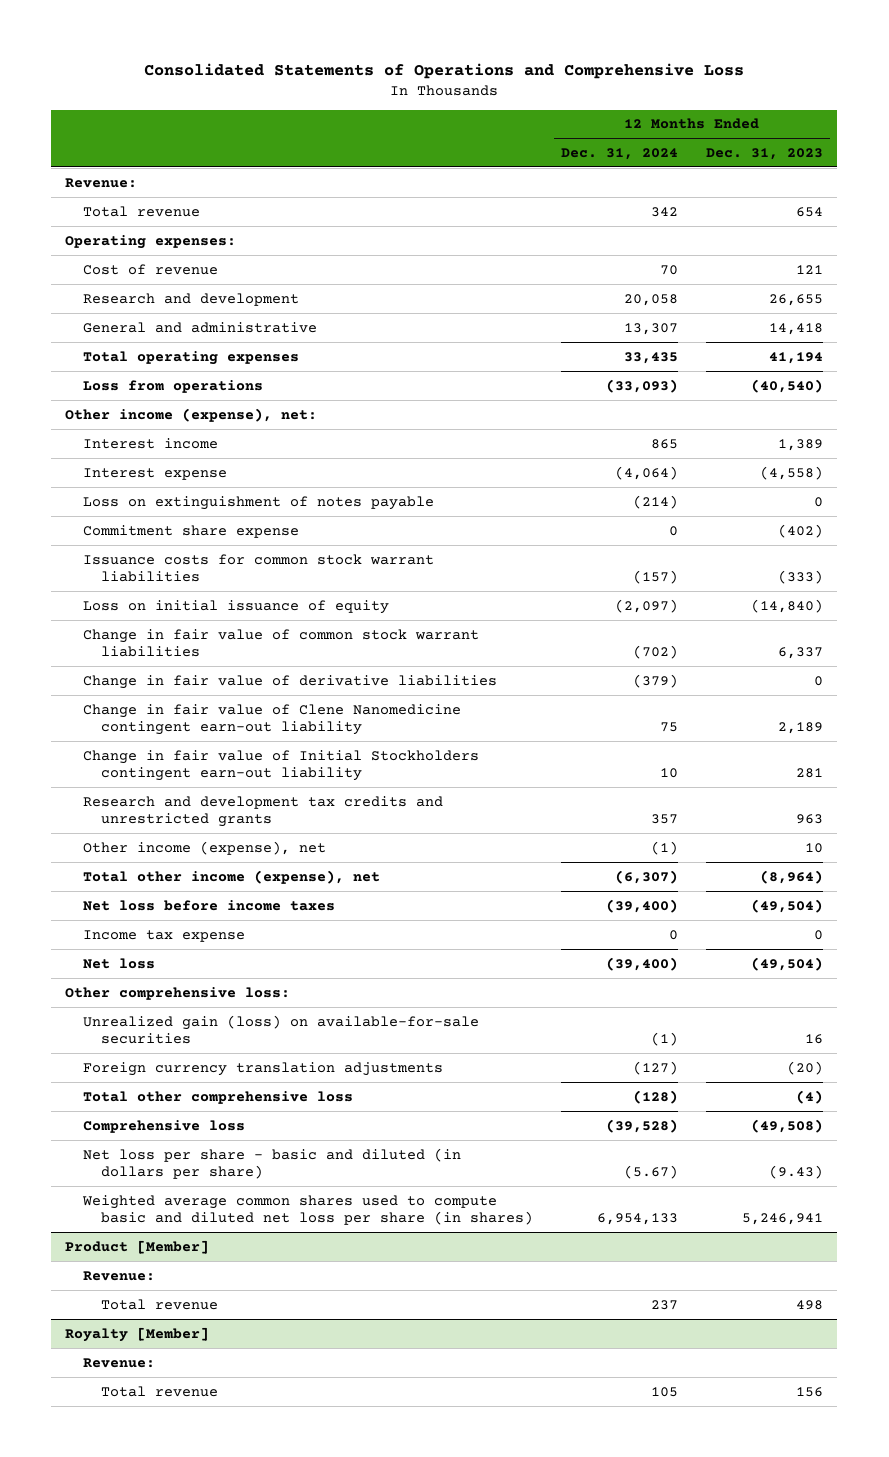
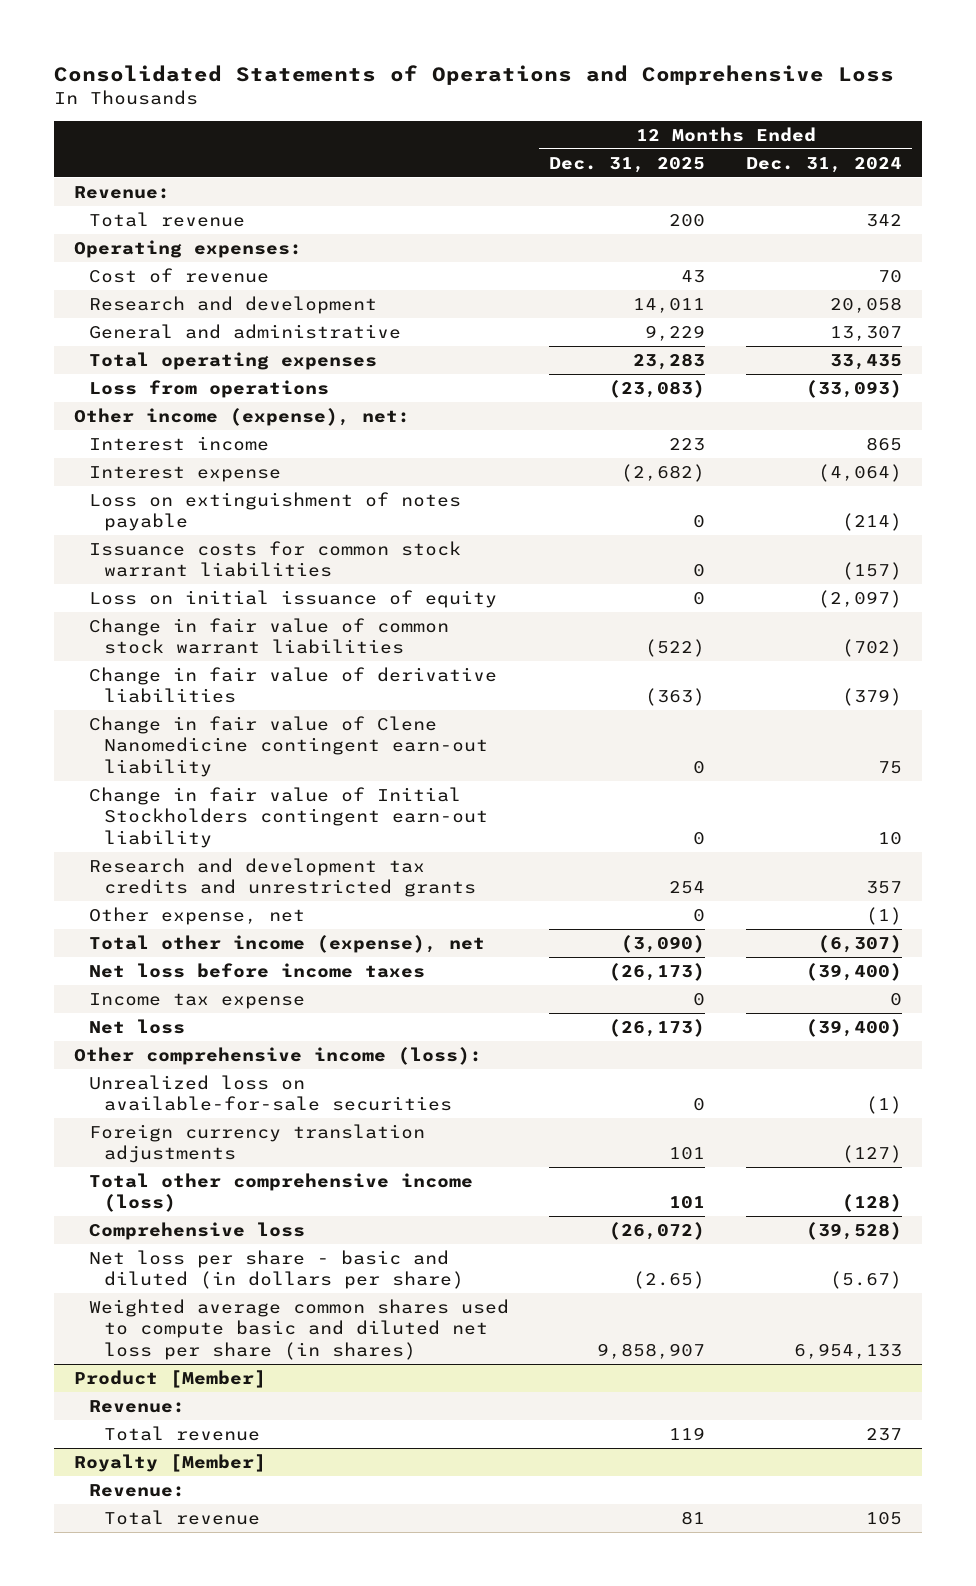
- | 12 Months Ended Dec. 31, 2024 | 12 Months Ended Dec. 31, 2023
+ | 12 Months Ended Dec. 31, 2025 | 12 Months Ended Dec. 31, 2024
- Commitment share expense | 0 | (402)
- Other income (expense), net | (1) | 10
+ Other expense, net | 0 | (1)
- Other comprehensive loss:
- Unrealized gain (loss) on available-for-sale securities | (1) | 16
+ Other comprehensive income (loss):
+ Unrealized loss on available-for-sale securities | 0 | (1)
- Total other comprehensive loss | (128) | (4)
+ Total other comprehensive income (loss) | 101 | (128)

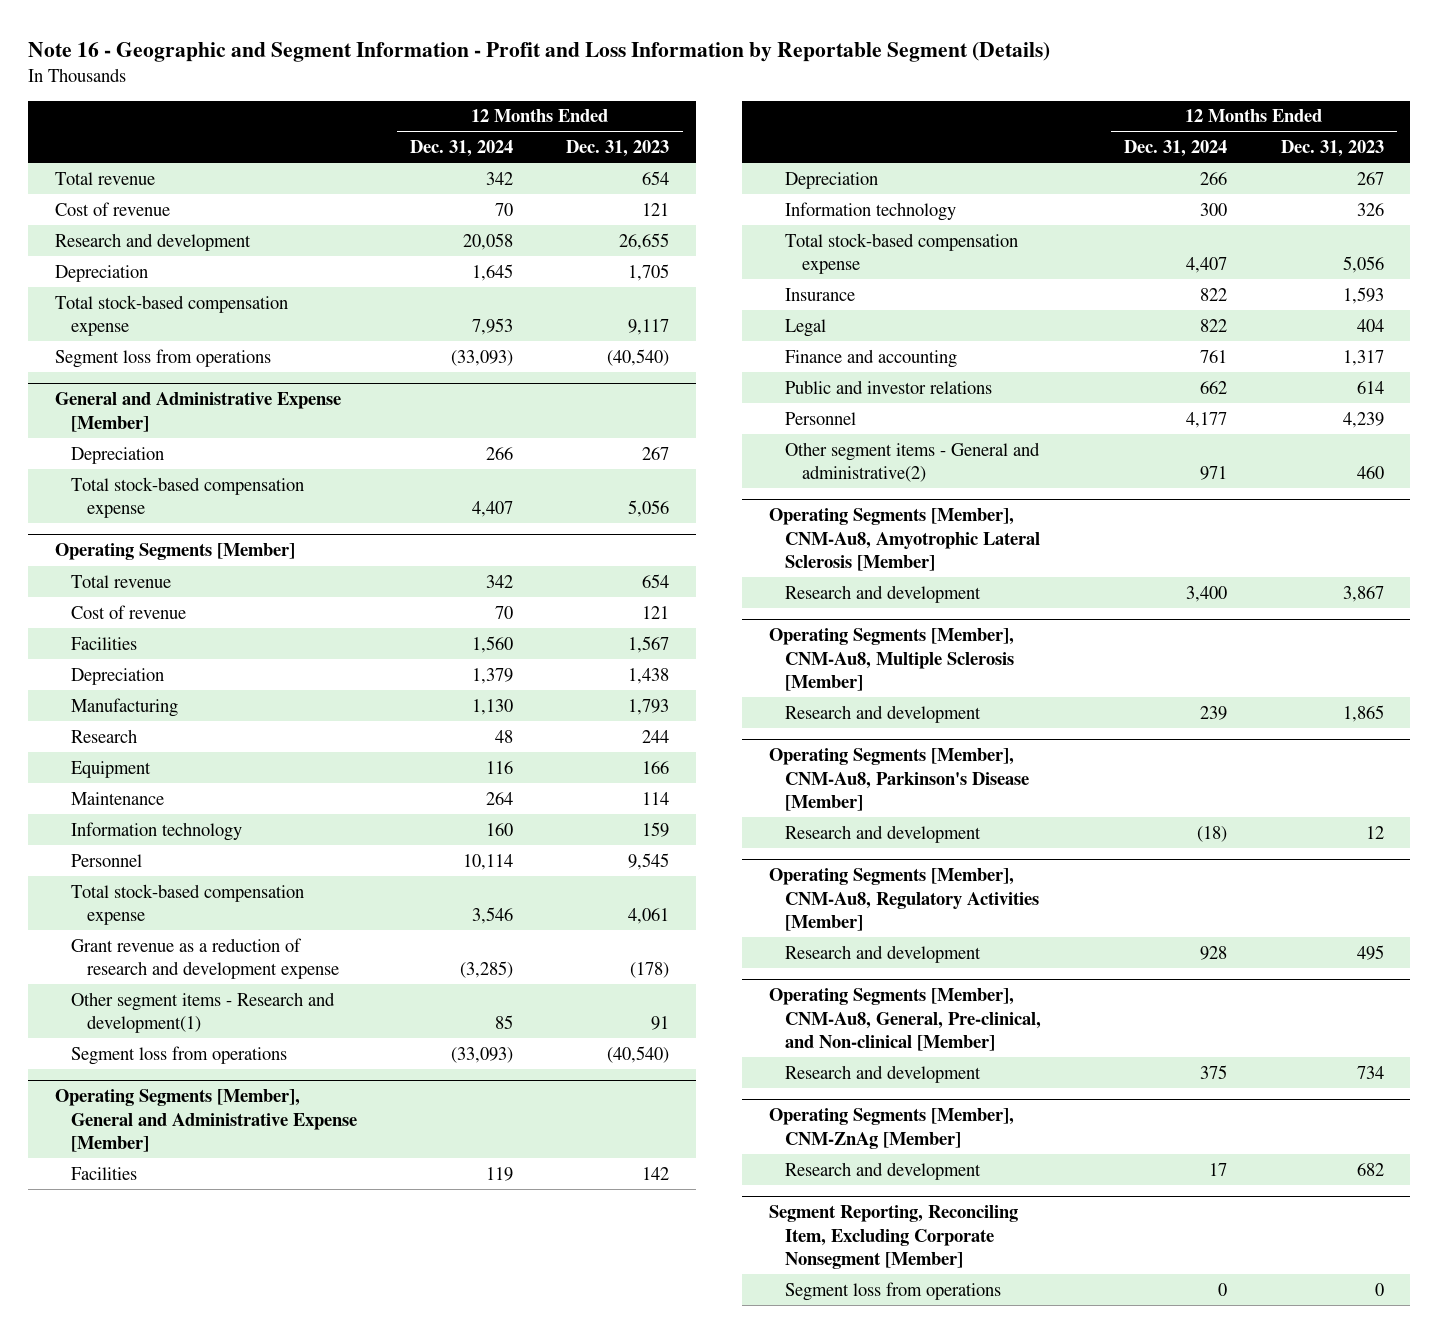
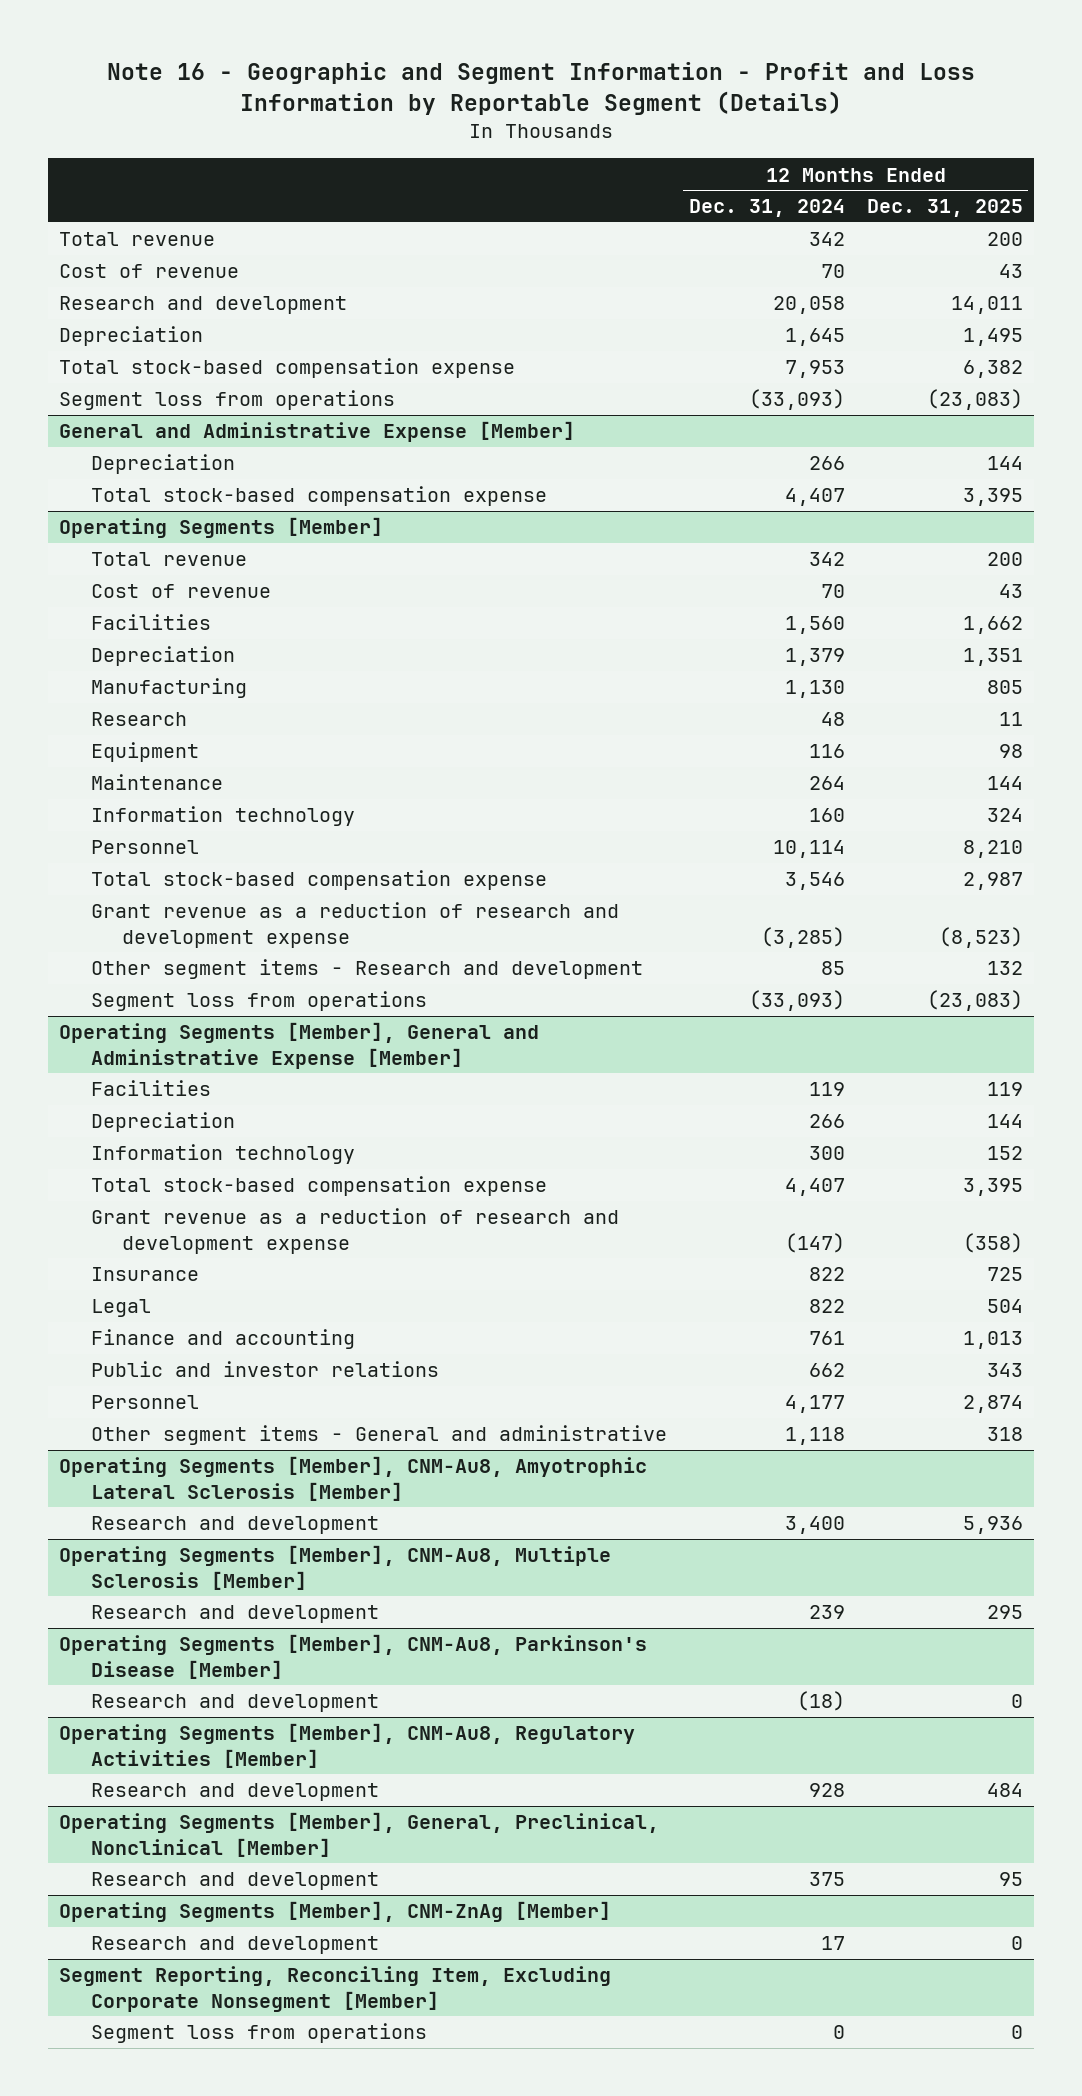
- | 12 Months Ended Dec. 31, 2024 | 12 Months Ended Dec. 31, 2023
+ | 12 Months Ended Dec. 31, 2024 | 12 Months Ended Dec. 31, 2025
@ Operating Segments [Member]
- Other segment items - Research and development(1) | 85 | 91
+ Other segment items - Research and development | 85 | 132
@ Operating Segments [Member], General and Administrative Expense [Member]
+ Grant revenue as a reduction of research and development expense | (147) | (358)
- Other segment items - General and administrative(2) | 971 | 460
+ Other segment items - General and administrative | 1,118 | 318
- Operating Segments [Member], CNM-Au8, General, Pre-clinical, and Non-clinical [Member]
+ Operating Segments [Member], General, Preclinical, Nonclinical [Member]

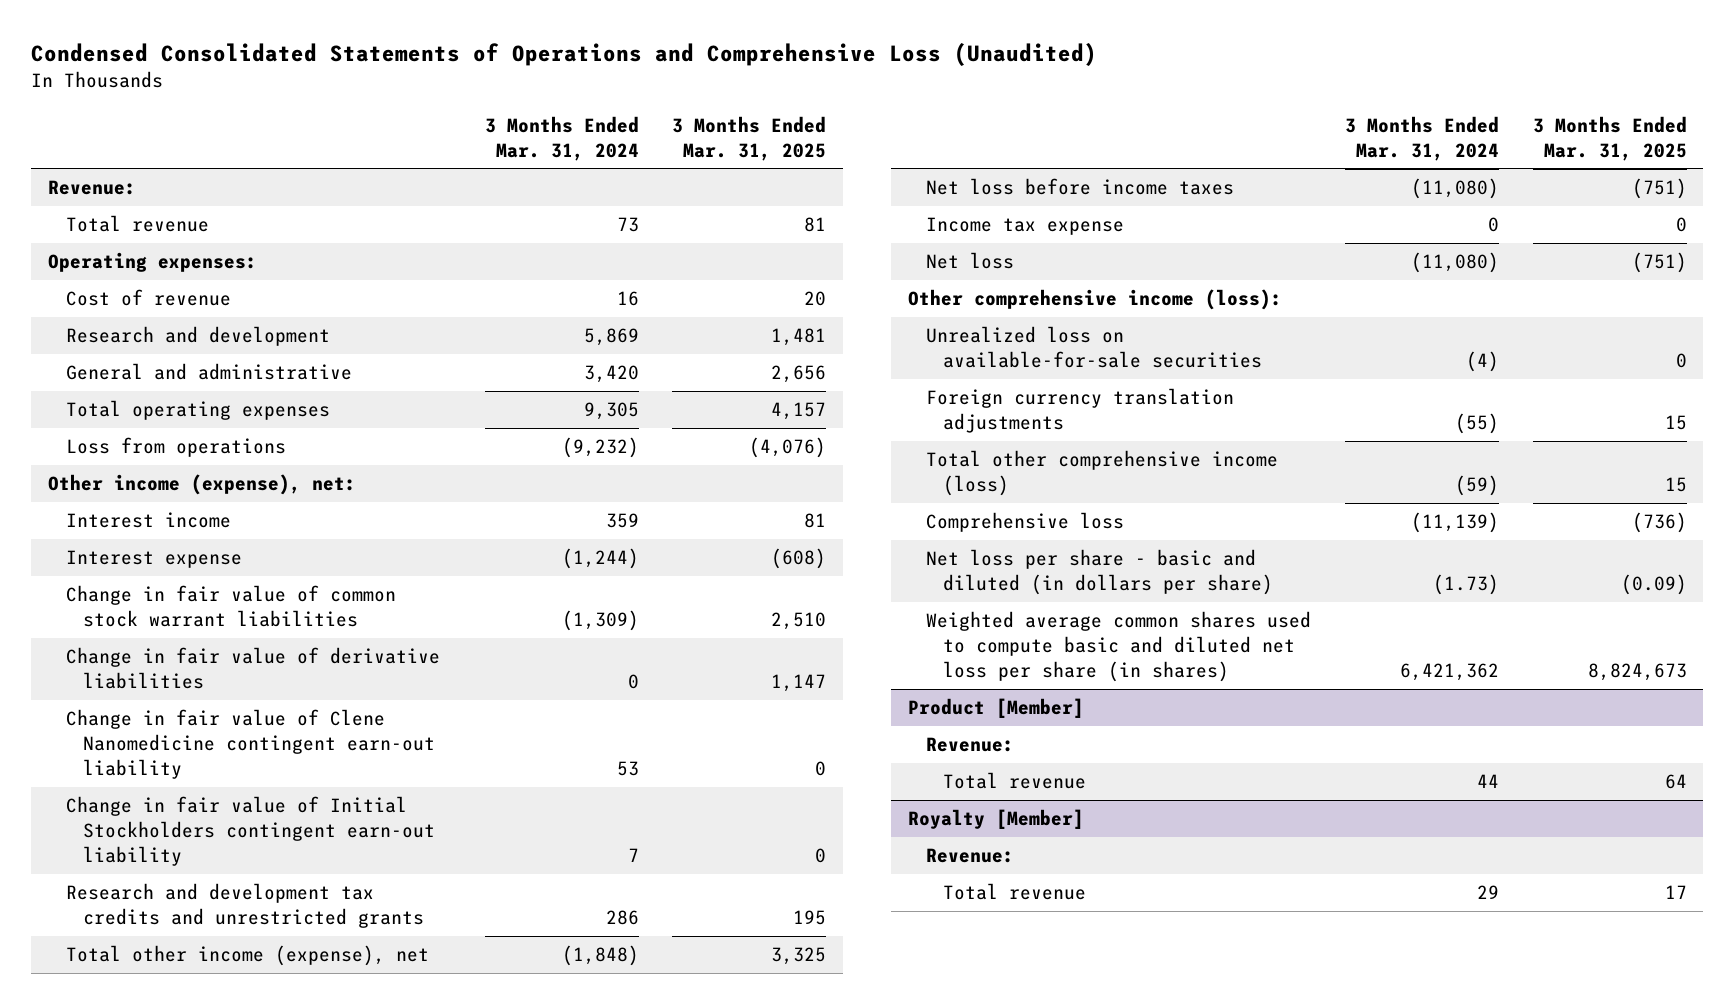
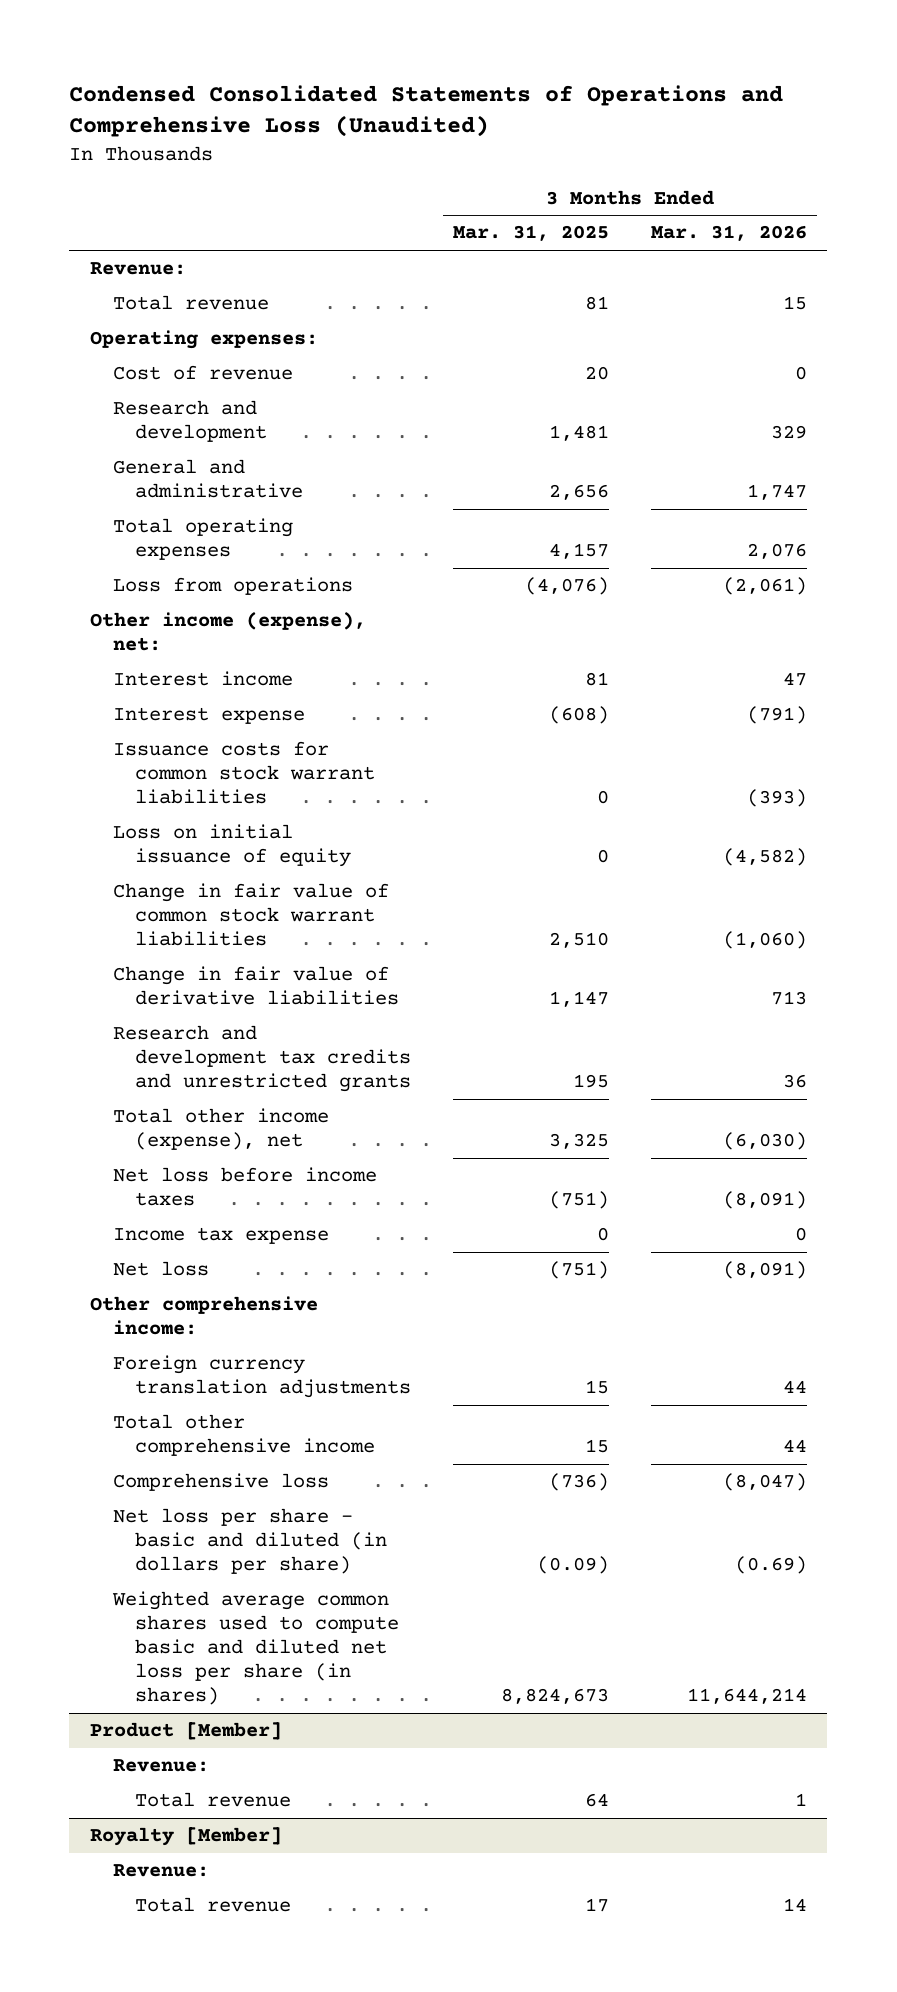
- | 3 Months Ended Mar. 31, 2024 | 3 Months Ended Mar. 31, 2025
+ | 3 Months Ended Mar. 31, 2025 | 3 Months Ended Mar. 31, 2026
+ Issuance costs for common stock warrant liabilities | 0 | (393)
+ Loss on initial issuance of equity | 0 | (4,582)
- Change in fair value of Clene Nanomedicine contingent earn-out liability | 53 | 0
- Change in fair value of Initial Stockholders contingent earn-out liability | 7 | 0
- Other comprehensive income (loss):
- Unrealized loss on available-for-sale securities | (4) | 0
+ Other comprehensive income:
- Total other comprehensive income (loss) | (59) | 15
+ Total other comprehensive income | 15 | 44

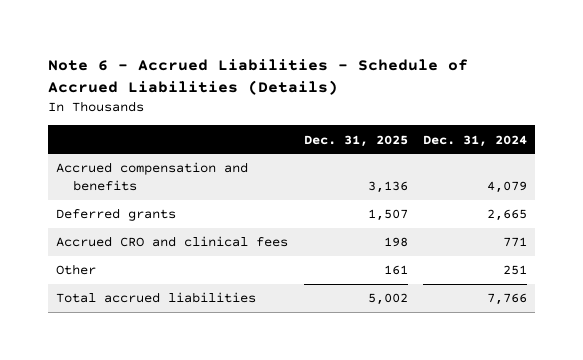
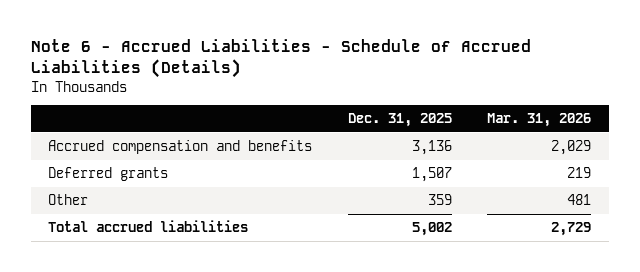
- | Dec. 31, 2025 | Dec. 31, 2024
+ | Dec. 31, 2025 | Mar. 31, 2026
- Accrued CRO and clinical fees | 198 | 771
- Other | 161 | 251
+ Other | 359 | 481

